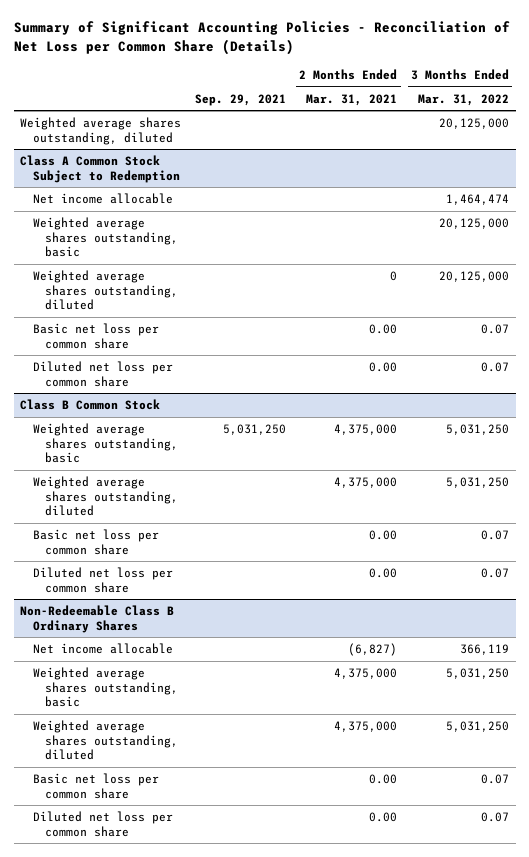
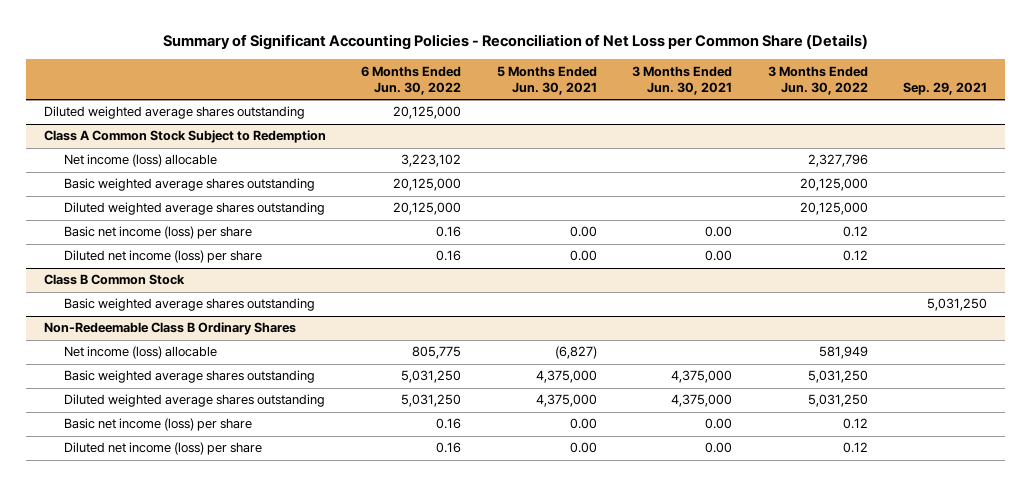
- | Sep. 29, 2021 | 2 Months Ended Mar. 31, 2021 | 3 Months Ended Mar. 31, 2022
+ | 6 Months Ended Jun. 30, 2022 | 5 Months Ended Jun. 30, 2021 | 3 Months Ended Jun. 30, 2021 | 3 Months Ended Jun. 30, 2022 | Sep. 29, 2021
- Weighted average shares outstanding, diluted | | | 20,125,000
+ Diluted weighted average shares outstanding | 20,125,000 | | | |
@ Class A Common Stock Subject to Redemption
- Net income allocable | | | 1,464,474
- Weighted average shares outstanding, basic | | | 20,125,000
- Weighted average shares outstanding, diluted | | 0 | 20,125,000
- Basic net loss per common share | | 0.00 | 0.07
- Diluted net loss per common share | | 0.00 | 0.07
+ Net income (loss) allocable | 3,223,102 | | | 2,327,796 |
+ Basic weighted average shares outstanding | 20,125,000 | | | 20,125,000 |
+ Diluted weighted average shares outstanding | 20,125,000 | | | 20,125,000 |
+ Basic net income (loss) per share | 0.16 | 0.00 | 0.00 | 0.12 |
+ Diluted net income (loss) per share | 0.16 | 0.00 | 0.00 | 0.12 |
@ Class B Common Stock
- Weighted average shares outstanding, basic | 5,031,250 | 4,375,000 | 5,031,250
- Weighted average shares outstanding, diluted | | 4,375,000 | 5,031,250
- Basic net loss per common share | | 0.00 | 0.07
- Diluted net loss per common share | | 0.00 | 0.07
+ Basic weighted average shares outstanding | | | | | 5,031,250
@ Non-Redeemable Class B Ordinary Shares
- Net income allocable | | (6,827) | 366,119
- Weighted average shares outstanding, basic | | 4,375,000 | 5,031,250
- Weighted average shares outstanding, diluted | | 4,375,000 | 5,031,250
- Basic net loss per common share | | 0.00 | 0.07
- Diluted net loss per common share | | 0.00 | 0.07
+ Net income (loss) allocable | 805,775 | (6,827) | | 581,949 |
+ Basic weighted average shares outstanding | 5,031,250 | 4,375,000 | 4,375,000 | 5,031,250 |
+ Diluted weighted average shares outstanding | 5,031,250 | 4,375,000 | 4,375,000 | 5,031,250 |
+ Basic net income (loss) per share | 0.16 | 0.00 | 0.00 | 0.12 |
+ Diluted net income (loss) per share | 0.16 | 0.00 | 0.00 | 0.12 |

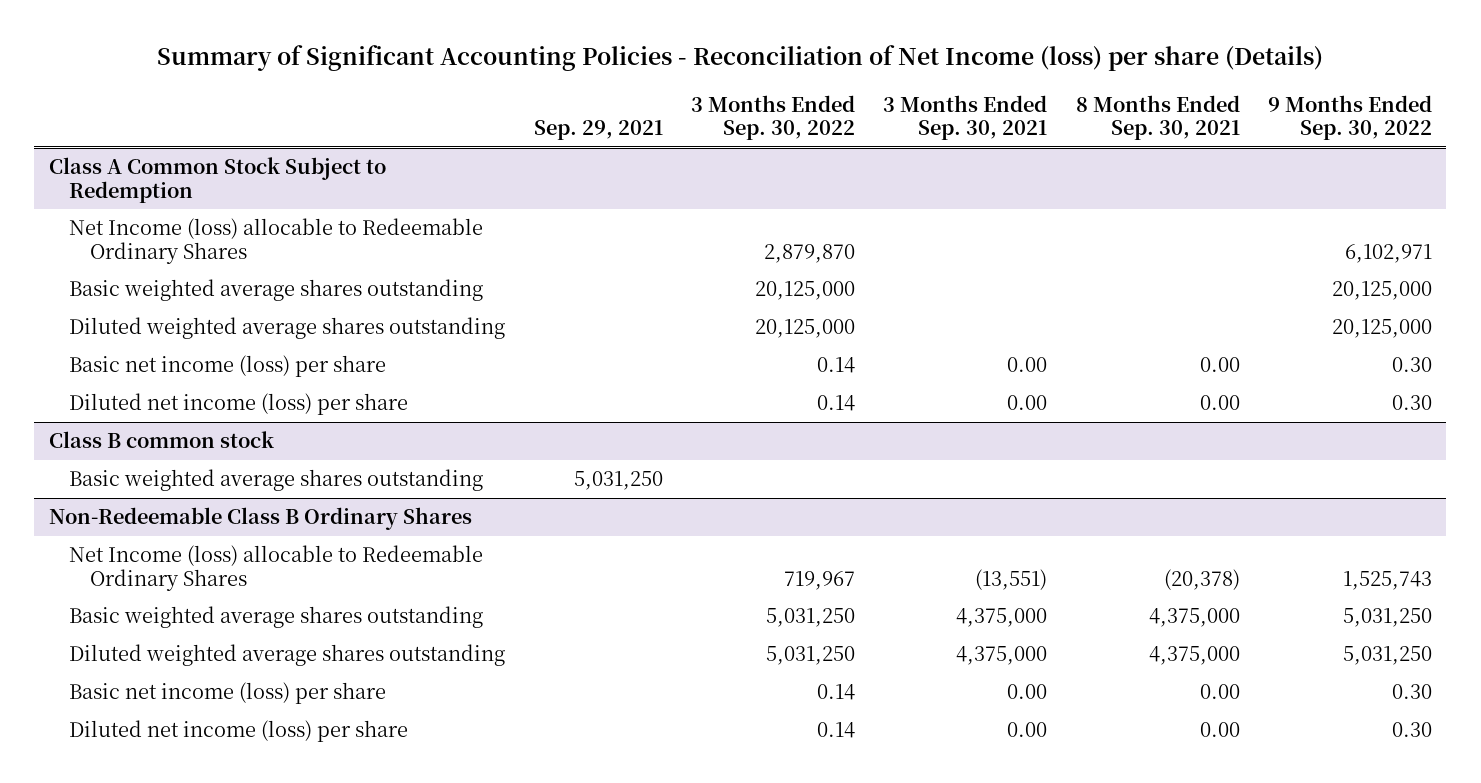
- Summary of Significant Accounting Policies - Reconciliation of Net Loss per Common Share (Details)
+ Summary of Significant Accounting Policies - Reconciliation of Net Income (loss) per share (Details)
- | 6 Months Ended Jun. 30, 2022 | 5 Months Ended Jun. 30, 2021 | 3 Months Ended Jun. 30, 2021 | 3 Months Ended Jun. 30, 2022 | Sep. 29, 2021
+ | Sep. 29, 2021 | 3 Months Ended Sep. 30, 2022 | 3 Months Ended Sep. 30, 2021 | 8 Months Ended Sep. 30, 2021 | 9 Months Ended Sep. 30, 2022
- Diluted weighted average shares outstanding | 20,125,000 | | | |
@ Class A Common Stock Subject to Redemption
- Net income (loss) allocable | 3,223,102 | | | 2,327,796 |
+ Net Income (loss) allocable to Redeemable Ordinary Shares | | 2,879,870 | | | 6,102,971
- Class B Common Stock
+ Class B common stock
@ Non-Redeemable Class B Ordinary Shares
- Net income (loss) allocable | 805,775 | (6,827) | | 581,949 |
+ Net Income (loss) allocable to Redeemable Ordinary Shares | | 719,967 | (13,551) | (20,378) | 1,525,743

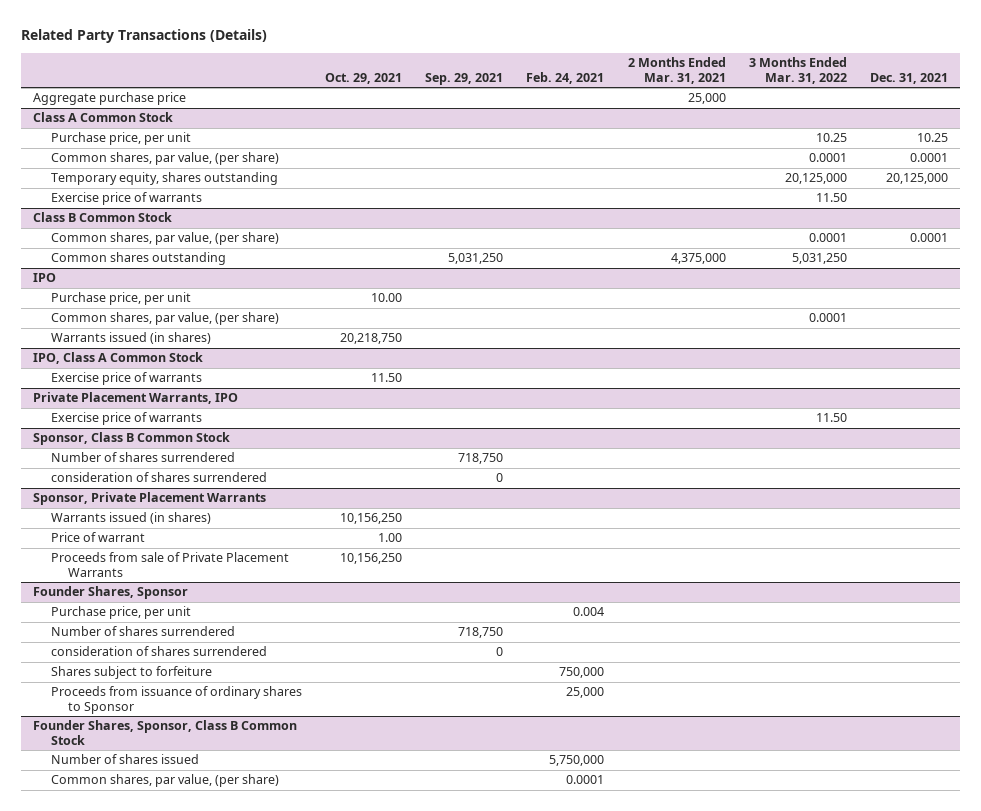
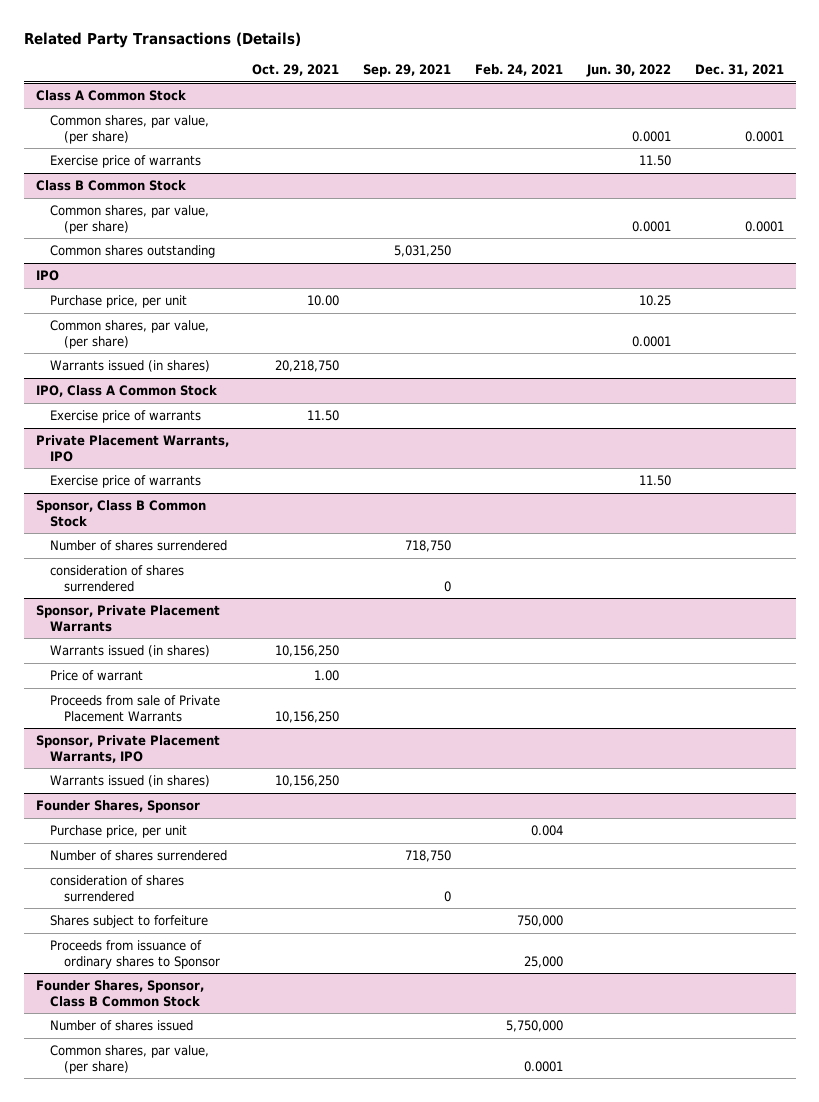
- | Oct. 29, 2021 | Sep. 29, 2021 | Feb. 24, 2021 | 2 Months Ended Mar. 31, 2021 | 3 Months Ended Mar. 31, 2022 | Dec. 31, 2021
+ | Oct. 29, 2021 | Sep. 29, 2021 | Feb. 24, 2021 | Jun. 30, 2022 | Dec. 31, 2021
- Aggregate purchase price | | | | 25,000 | |
@ Class A Common Stock
- Purchase price, per unit | | | | | 10.25 | 10.25
- Temporary equity, shares outstanding | | | | | 20,125,000 | 20,125,000
+ Sponsor, Private Placement Warrants, IPO
+ Warrants issued (in shares) | 10,156,250 | | | |

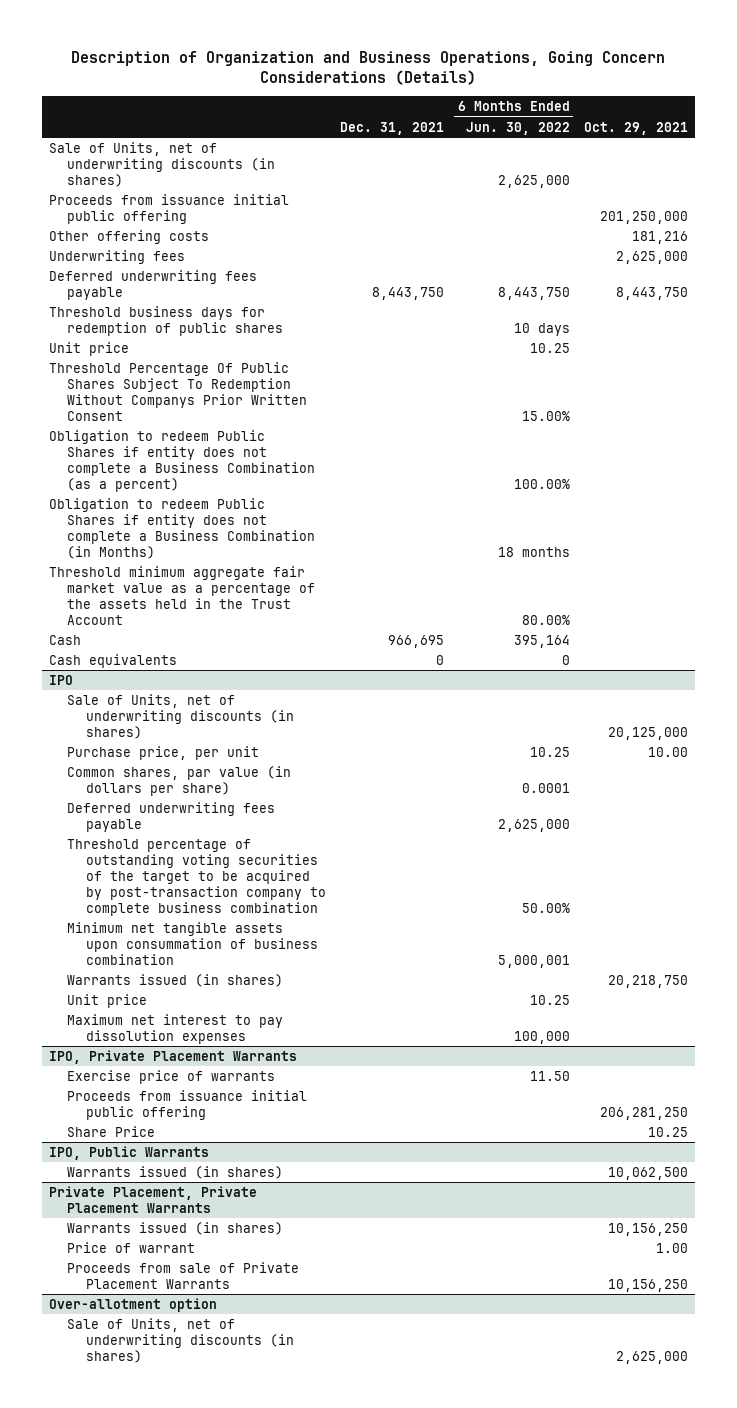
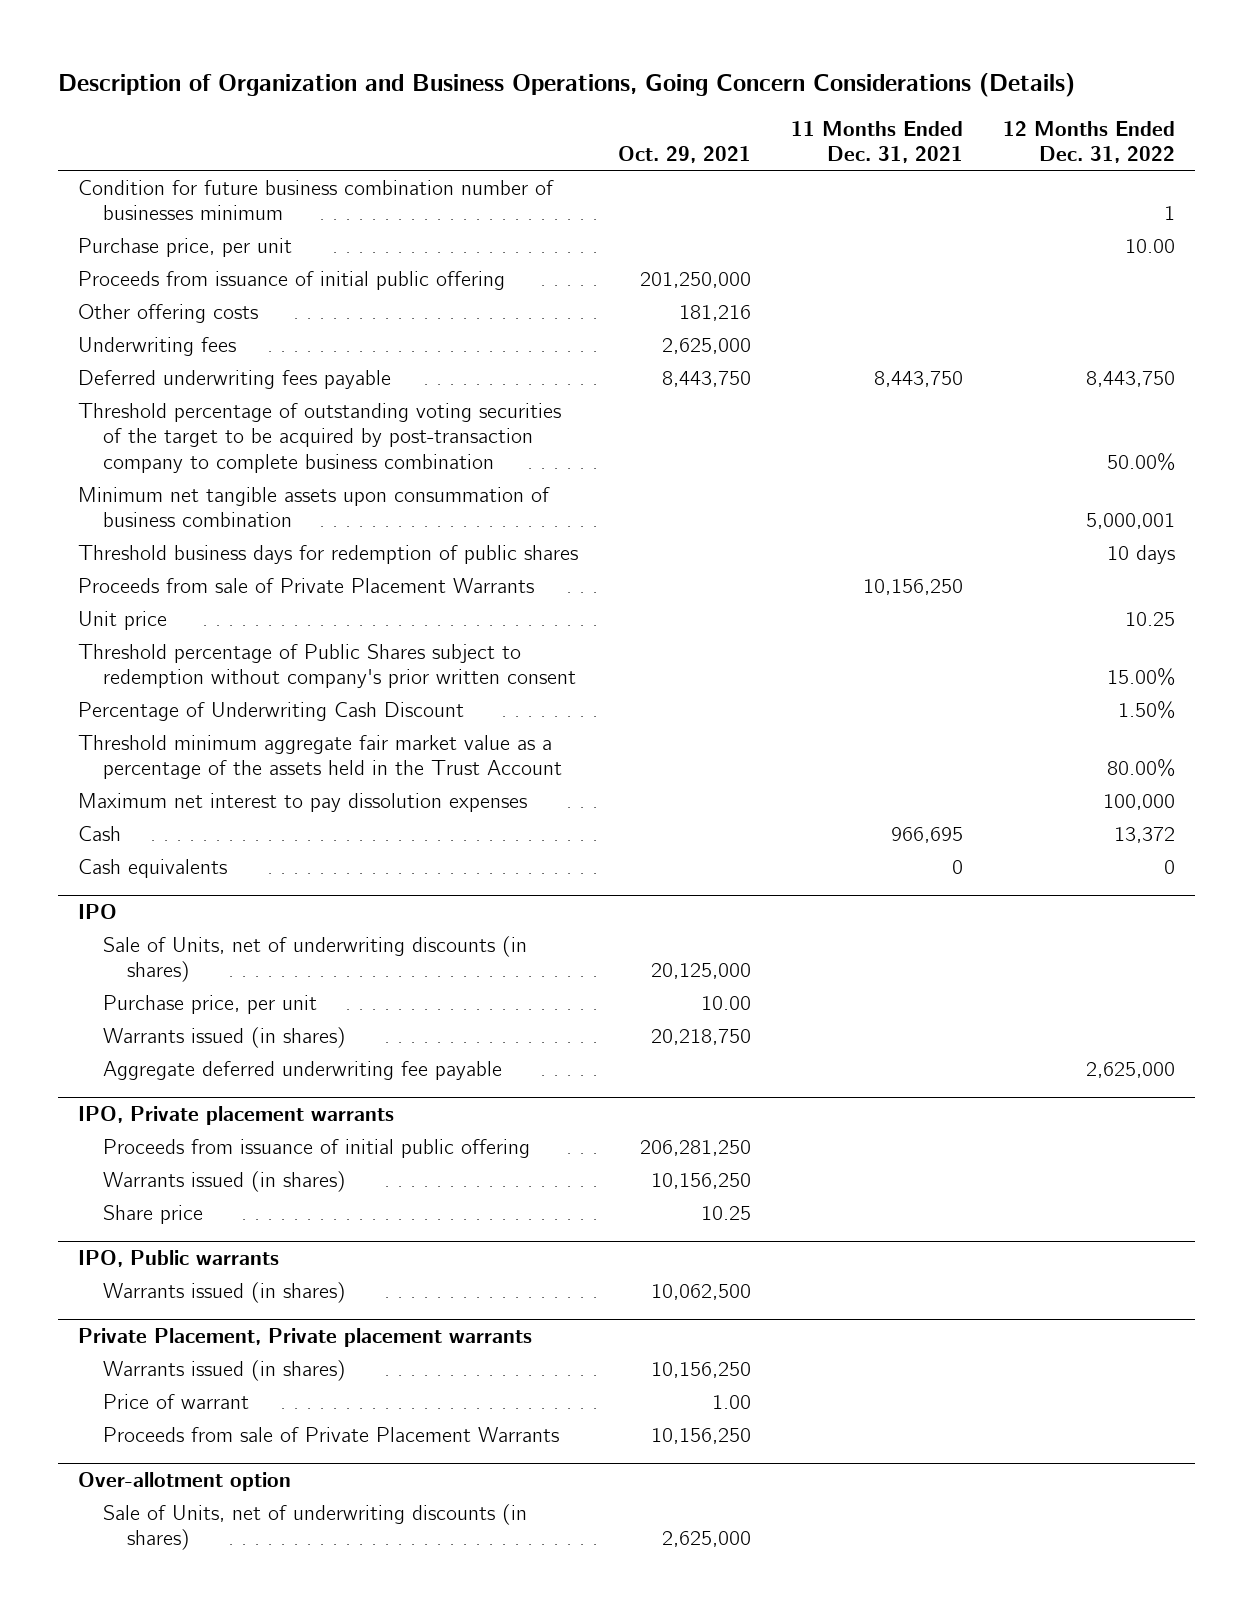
- | Dec. 31, 2021 | 6 Months Ended Jun. 30, 2022 | Oct. 29, 2021
+ | Oct. 29, 2021 | 11 Months Ended Dec. 31, 2021 | 12 Months Ended Dec. 31, 2022
- Sale of Units, net of underwriting discounts (in shares) | | 2,625,000 |
- Proceeds from issuance initial public offering | | | 201,250,000
+ Condition for future business combination number of businesses minimum | | | 1
+ Purchase price, per unit | | | 10.00
+ Proceeds from issuance of initial public offering | 201,250,000 | |
+ Threshold percentage of outstanding voting securities of the target to be acquired by post-transaction company to complete business combination | | | 50.00%
+ Minimum net tangible assets upon consummation of business combination | | | 5,000,001
+ Proceeds from sale of Private Placement Warrants | | 10,156,250 |
- Threshold Percentage Of Public Shares Subject To Redemption Without Companys Prior Written Consent | | 15.00% |
- Obligation to redeem Public Shares if entity does not complete a Business Combination (as a percent) | | 100.00% |
- Obligation to redeem Public Shares if entity does not complete a Business Combination (in Months) | | 18 months |
+ Threshold percentage of Public Shares subject to redemption without company's prior written consent | | | 15.00%
+ Percentage of Underwriting Cash Discount | | | 1.50%
+ Maximum net interest to pay dissolution expenses | | | 100,000
@ IPO
- Common shares, par value (in dollars per share) | | 0.0001 |
- Deferred underwriting fees payable | | 2,625,000 |
- Threshold percentage of outstanding voting securities of the target to be acquired by post-transaction company to complete business combination | | 50.00% |
- Minimum net tangible assets upon consummation of business combination | | 5,000,001 |
- Unit price | | 10.25 |
- Maximum net interest to pay dissolution expenses | | 100,000 |
- IPO, Private Placement Warrants
- Exercise price of warrants | | 11.50 |
- Proceeds from issuance initial public offering | | | 206,281,250
- Share Price | | | 10.25
- IPO, Public Warrants
@ IPO
+ Aggregate deferred underwriting fee payable | | | 2,625,000
+ IPO, Private placement warrants
+ Proceeds from issuance of initial public offering | 206,281,250 | |
+ Warrants issued (in shares) | 10,156,250 | |
+ Share price | 10.25 | |
+ IPO, Public warrants
- Private Placement, Private Placement Warrants
+ Private Placement, Private placement warrants

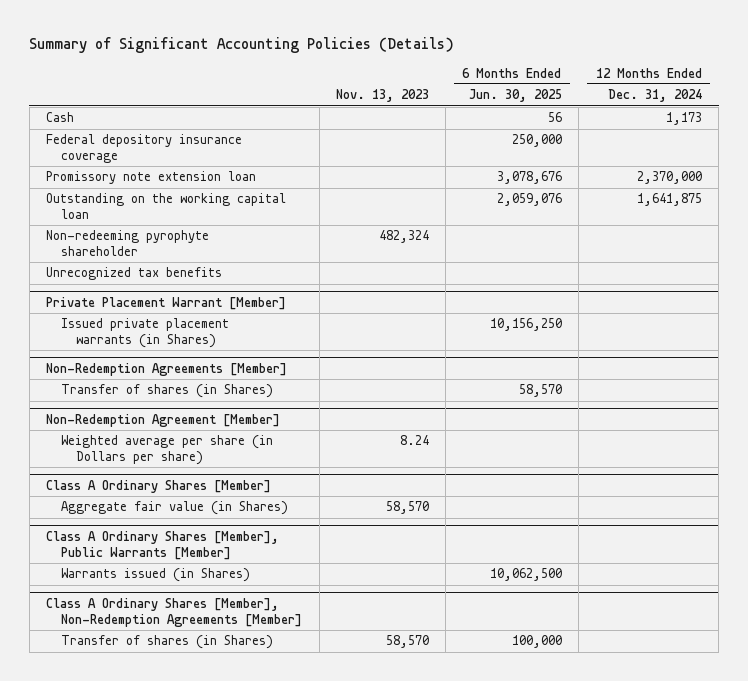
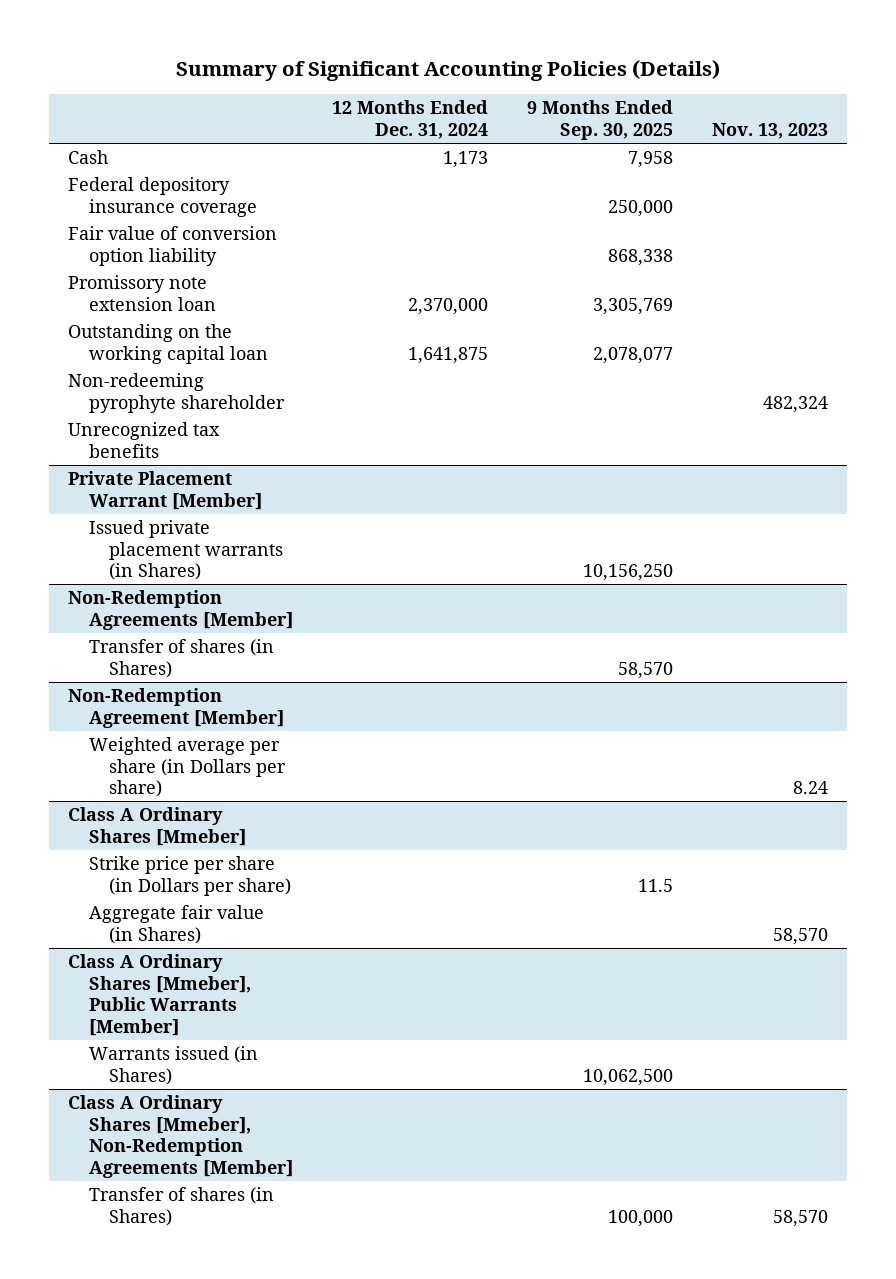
- | Nov. 13, 2023 | 6 Months Ended Jun. 30, 2025 | 12 Months Ended Dec. 31, 2024
+ | 12 Months Ended Dec. 31, 2024 | 9 Months Ended Sep. 30, 2025 | Nov. 13, 2023
+ Fair value of conversion option liability | | 868,338 |
- Class A Ordinary Shares [Member]
+ Class A Ordinary Shares [Mmeber]
+ Strike price per share (in Dollars per share) | | 11.5 |
- Class A Ordinary Shares [Member], Public Warrants [Member]
+ Class A Ordinary Shares [Mmeber], Public Warrants [Member]
- Class A Ordinary Shares [Member], Non-Redemption Agreements [Member]
+ Class A Ordinary Shares [Mmeber], Non-Redemption Agreements [Member]

